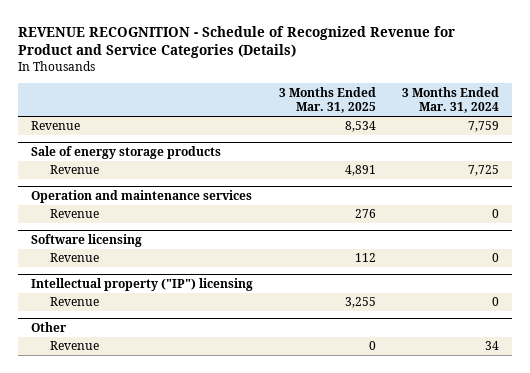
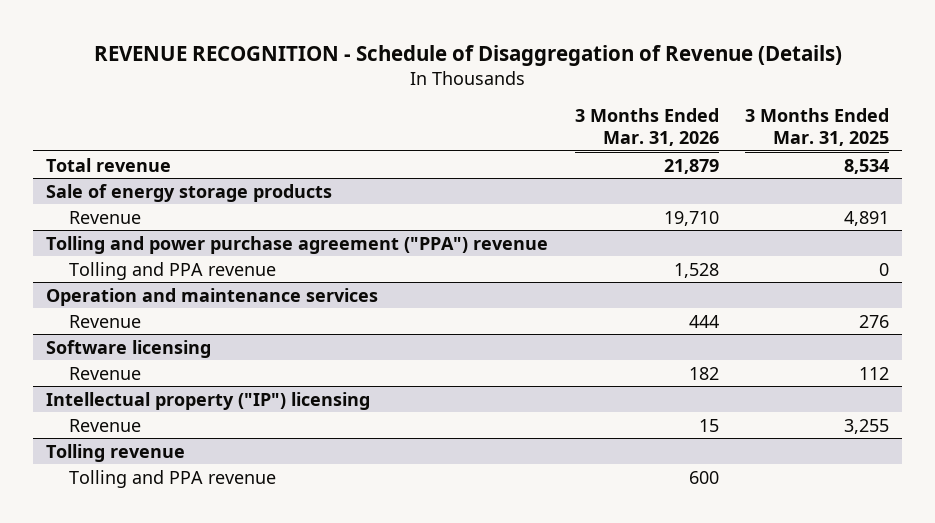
- REVENUE RECOGNITION - Schedule of Recognized Revenue for Product and Service Categories (Details)
+ REVENUE RECOGNITION - Schedule of Disaggregation of Revenue (Details)
- | 3 Months Ended Mar. 31, 2025 | 3 Months Ended Mar. 31, 2024
+ | 3 Months Ended Mar. 31, 2026 | 3 Months Ended Mar. 31, 2025
- Revenue | 8,534 | 7,759
+ Total revenue | 21,879 | 8,534
+ Tolling and power purchase agreement ("PPA") revenue
+ Tolling and PPA revenue | 1,528 | 0
- Other
- Revenue | 0 | 34
+ Tolling revenue
+ Tolling and PPA revenue | 600 |

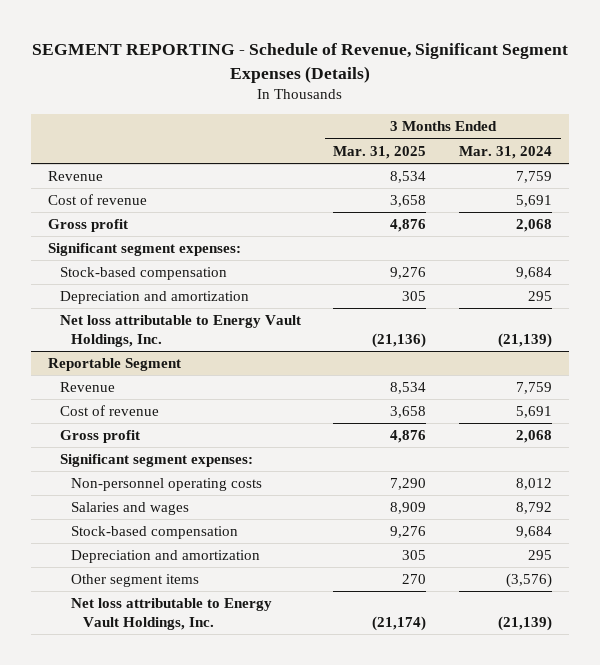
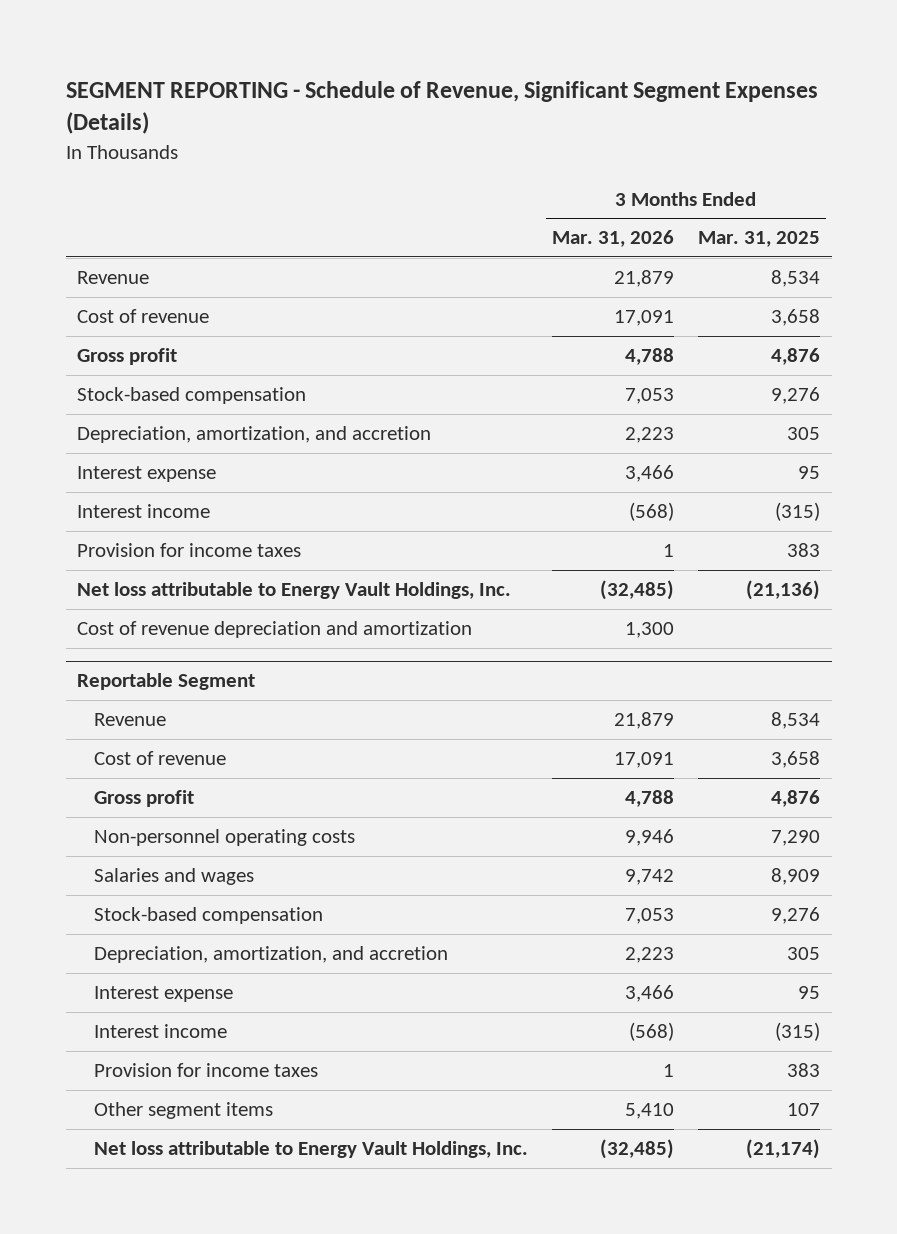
- | 3 Months Ended Mar. 31, 2025 | 3 Months Ended Mar. 31, 2024
+ | 3 Months Ended Mar. 31, 2026 | 3 Months Ended Mar. 31, 2025
- Significant segment expenses:
- Depreciation and amortization | 305 | 295
+ Depreciation, amortization, and accretion | 2,223 | 305
+ Interest expense | 3,466 | 95
+ Interest income | (568) | (315)
+ Provision for income taxes | 1 | 383
+ Cost of revenue depreciation and amortization | 1,300 |
@ Reportable Segment
- Significant segment expenses:
- Depreciation and amortization | 305 | 295
- Other segment items | 270 | (3,576)
+ Depreciation, amortization, and accretion | 2,223 | 305
+ Interest expense | 3,466 | 95
+ Interest income | (568) | (315)
+ Provision for income taxes | 1 | 383
+ Other segment items | 5,410 | 107

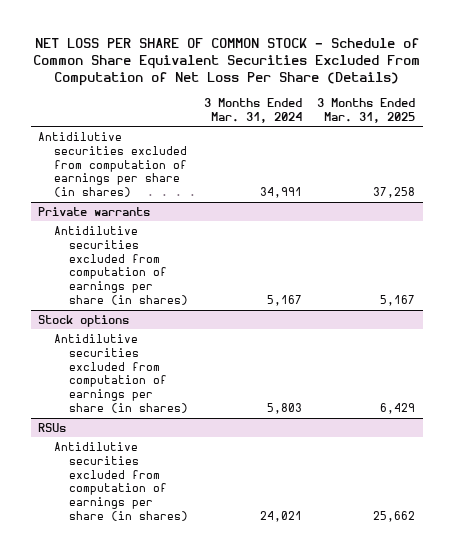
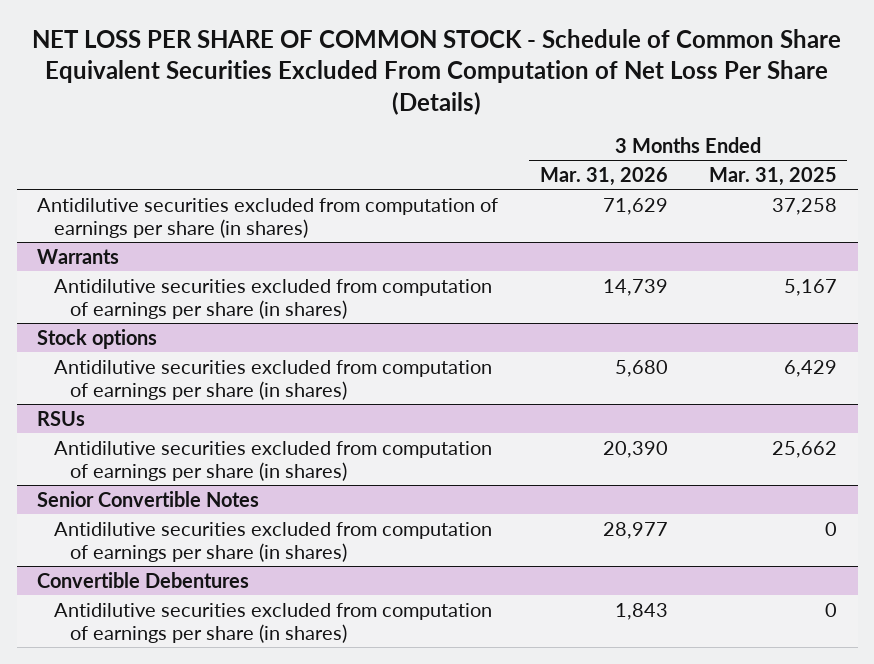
- | 3 Months Ended Mar. 31, 2024 | 3 Months Ended Mar. 31, 2025
+ | 3 Months Ended Mar. 31, 2026 | 3 Months Ended Mar. 31, 2025
- Private warrants
+ Warrants
+ Senior Convertible Notes
+ Antidilutive securities excluded from computation of earnings per share (in shares) | 28,977 | 0
+ Convertible Debentures
+ Antidilutive securities excluded from computation of earnings per share (in shares) | 1,843 | 0

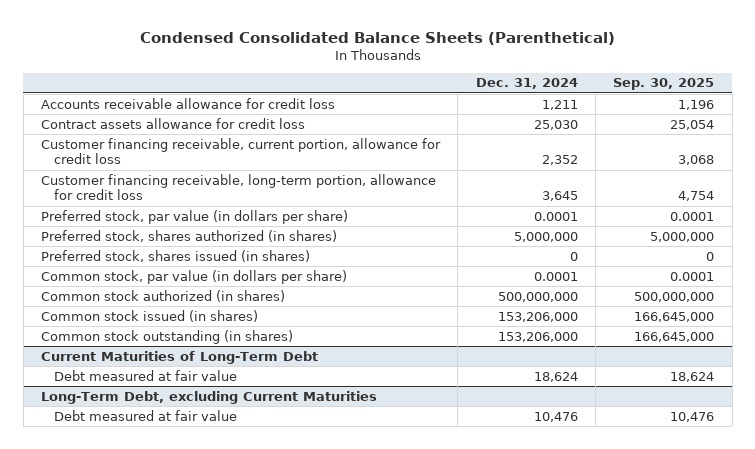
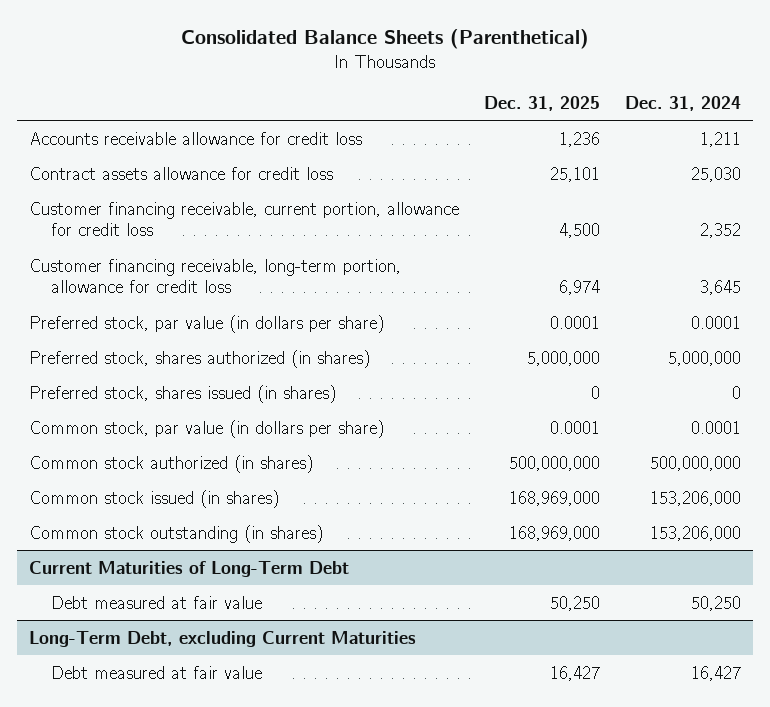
- Condensed Consolidated Balance Sheets (Parenthetical)
+ Consolidated Balance Sheets (Parenthetical)
- | Dec. 31, 2024 | Sep. 30, 2025
+ | Dec. 31, 2025 | Dec. 31, 2024
@ Current Maturities of Long-Term Debt
- Debt measured at fair value | 18,624 | 18,624
+ Debt measured at fair value | 50,250 | 50,250
@ Long-Term Debt, excluding Current Maturities
- Debt measured at fair value | 10,476 | 10,476
+ Debt measured at fair value | 16,427 | 16,427

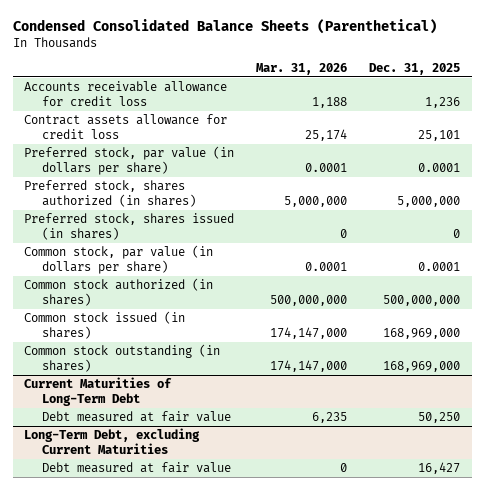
- Consolidated Balance Sheets (Parenthetical)
+ Condensed Consolidated Balance Sheets (Parenthetical)
- | Dec. 31, 2025 | Dec. 31, 2024
+ | Mar. 31, 2026 | Dec. 31, 2025
- Customer financing receivable, current portion, allowance for credit loss | 4,500 | 2,352
- Customer financing receivable, long-term portion, allowance for credit loss | 6,974 | 3,645

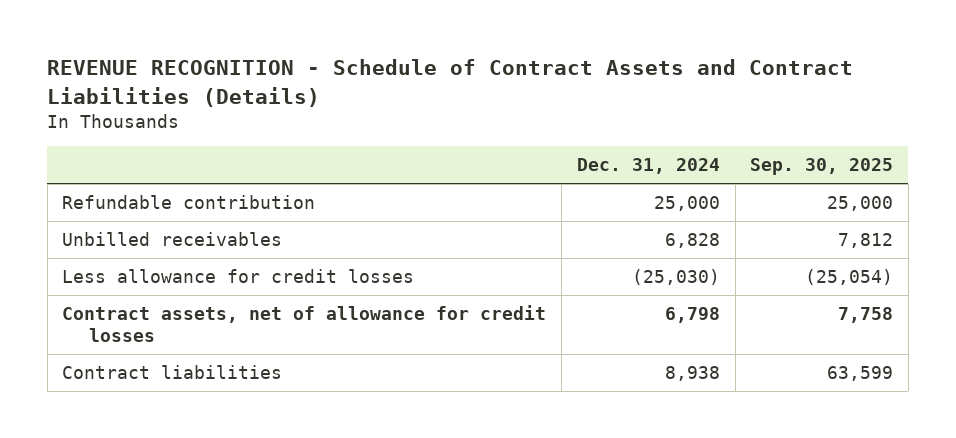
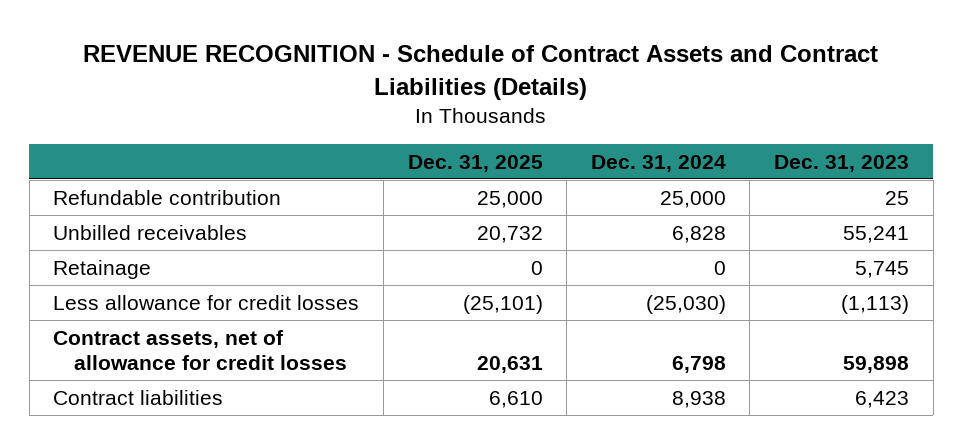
- | Dec. 31, 2024 | Sep. 30, 2025
+ | Dec. 31, 2025 | Dec. 31, 2024 | Dec. 31, 2023
+ Retainage | 0 | 0 | 5,745

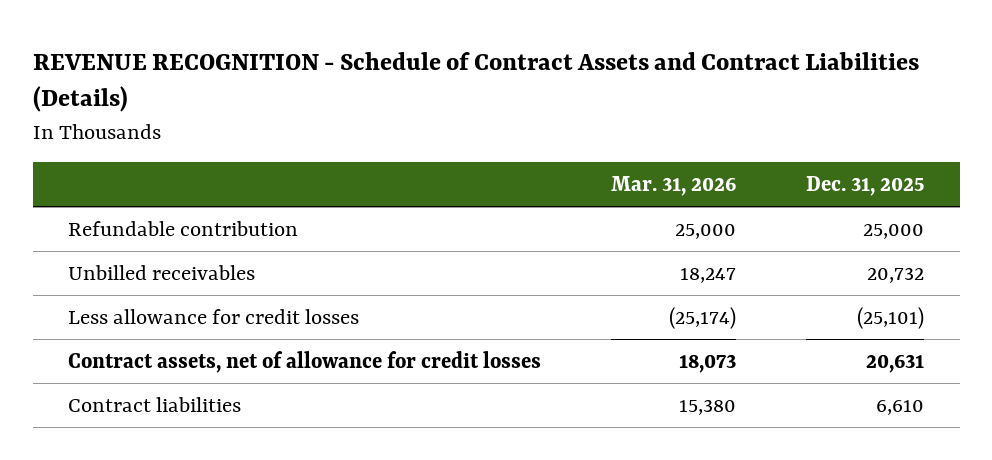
- | Dec. 31, 2025 | Dec. 31, 2024 | Dec. 31, 2023
+ | Mar. 31, 2026 | Dec. 31, 2025
- Retainage | 0 | 0 | 5,745

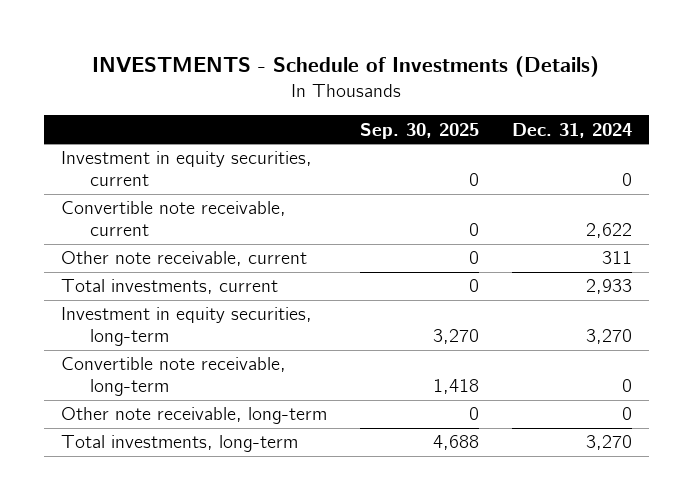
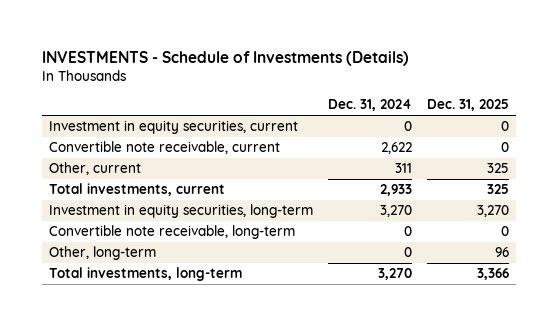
- | Sep. 30, 2025 | Dec. 31, 2024
+ | Dec. 31, 2024 | Dec. 31, 2025
- Other note receivable, current | 0 | 311
+ Other, current | 311 | 325
- Other note receivable, long-term | 0 | 0
+ Other, long-term | 0 | 96

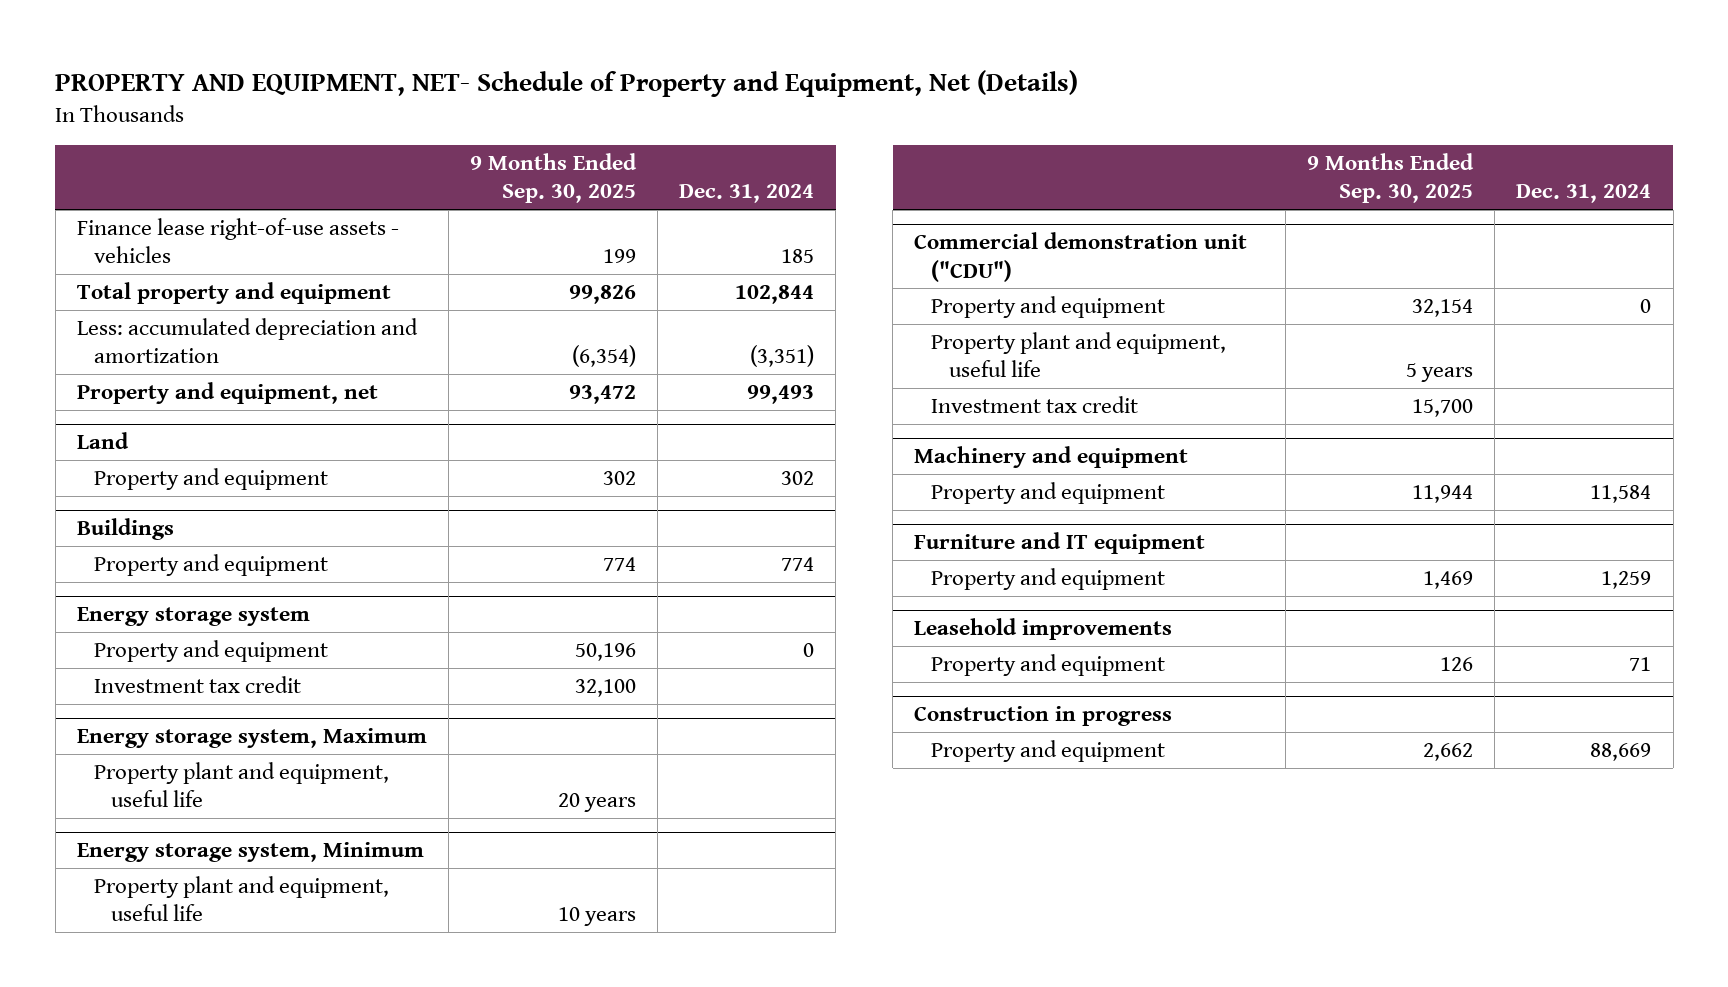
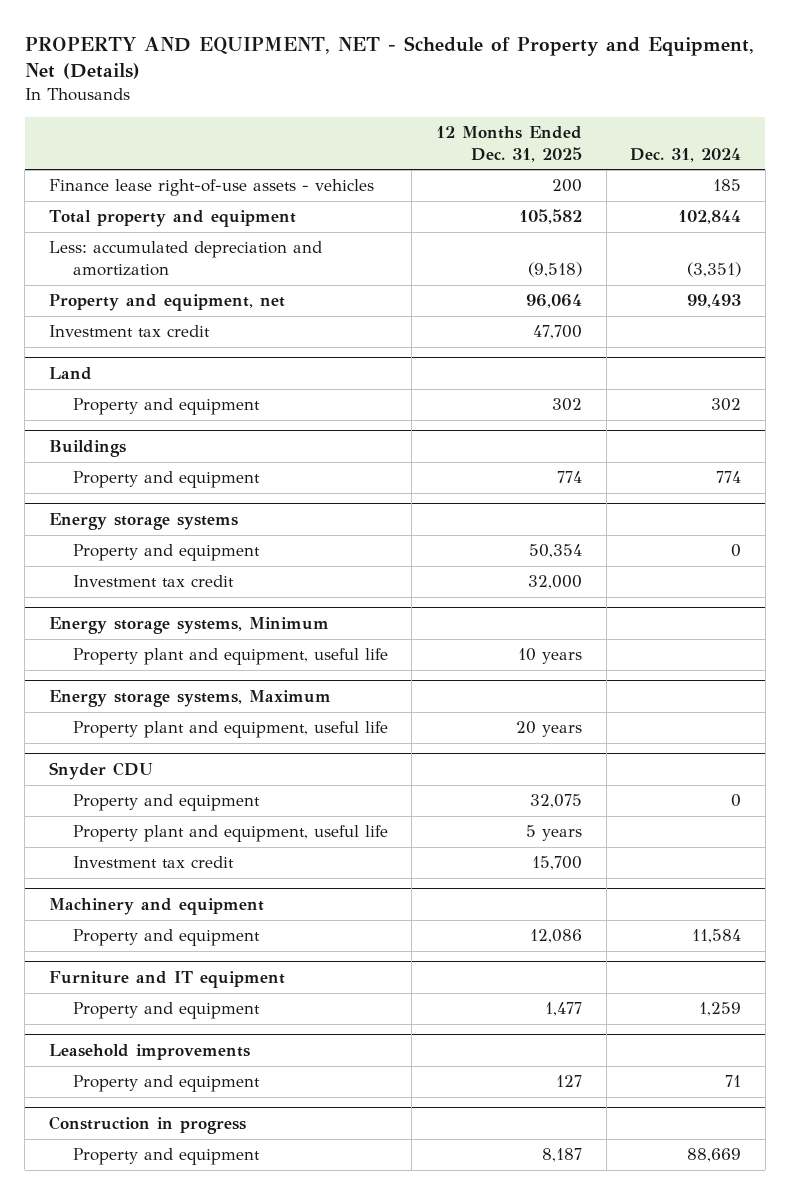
- PROPERTY AND EQUIPMENT, NET- Schedule of Property and Equipment, Net (Details)
+ PROPERTY AND EQUIPMENT, NET - Schedule of Property and Equipment, Net (Details)
- | 9 Months Ended Sep. 30, 2025 | Dec. 31, 2024
+ | 12 Months Ended Dec. 31, 2025 | Dec. 31, 2024
+ Investment tax credit | 47,700 |
- Energy storage system
+ Energy storage systems
- Energy storage system, Maximum
+ Energy storage systems, Minimum
- Energy storage system, Minimum
+ Energy storage systems, Maximum
- Commercial demonstration unit ("CDU")
+ Snyder CDU

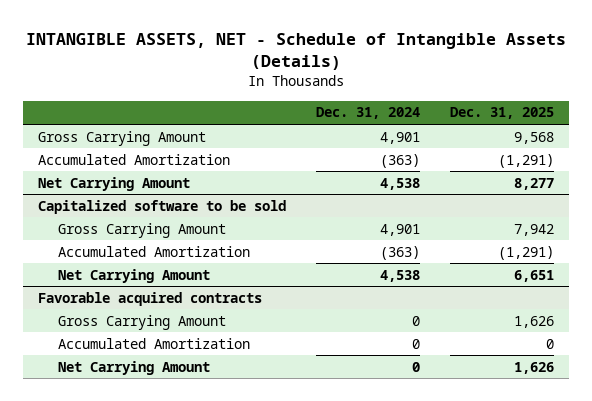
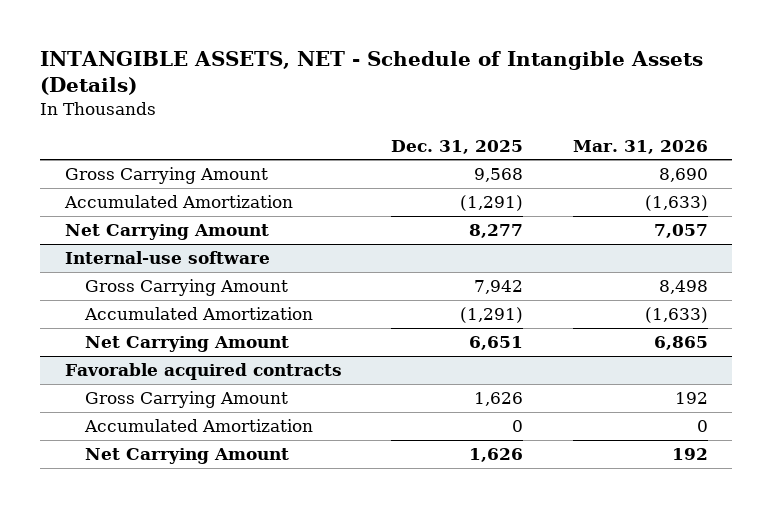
- | Dec. 31, 2024 | Dec. 31, 2025
+ | Dec. 31, 2025 | Mar. 31, 2026
- Capitalized software to be sold
+ Internal-use software

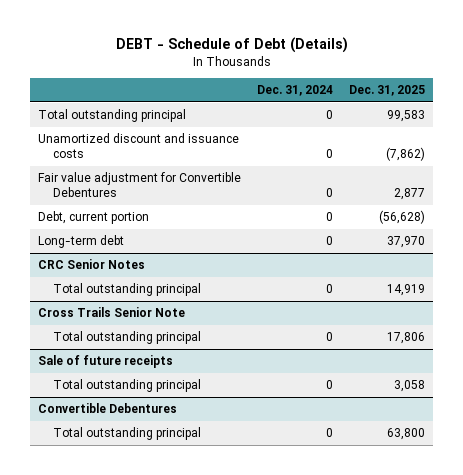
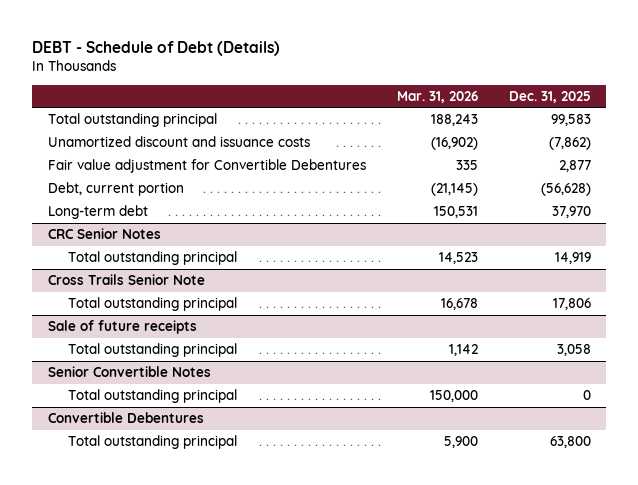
- | Dec. 31, 2024 | Dec. 31, 2025
+ | Mar. 31, 2026 | Dec. 31, 2025
+ Senior Convertible Notes
+ Total outstanding principal | 150,000 | 0

